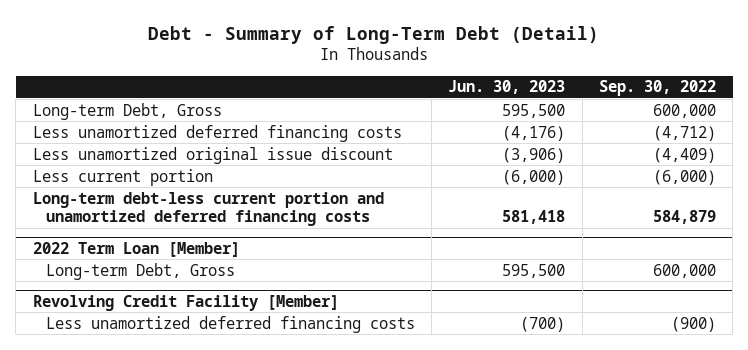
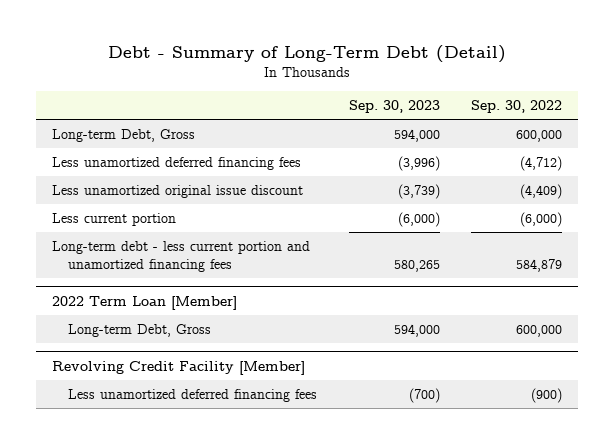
- | Jun. 30, 2023 | Sep. 30, 2022
+ | Sep. 30, 2023 | Sep. 30, 2022
- Less unamortized deferred financing costs | (4,176) | (4,712)
+ Less unamortized deferred financing fees | (3,996) | (4,712)
- Long-term debt-less current portion and unamortized deferred financing costs | 581,418 | 584,879
+ Long-term debt - less current portion and unamortized financing fees | 580,265 | 584,879
@ Revolving Credit Facility [Member]
- Less unamortized deferred financing costs | (700) | (900)
+ Less unamortized deferred financing fees | (700) | (900)

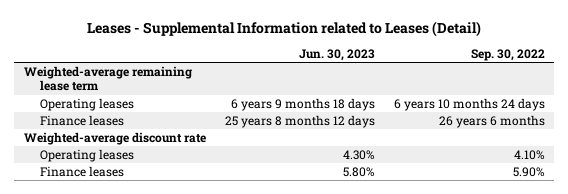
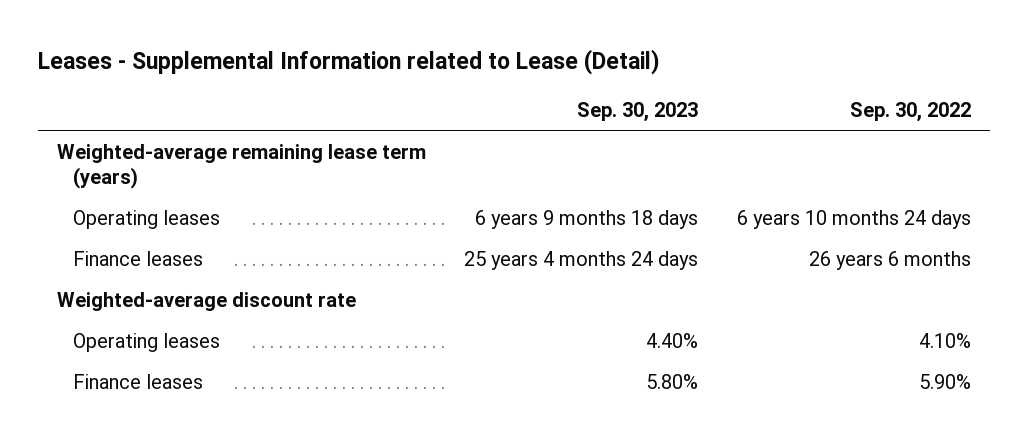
- Leases - Supplemental Information related to Leases (Detail)
+ Leases - Supplemental Information related to Lease (Detail)
- | Jun. 30, 2023 | Sep. 30, 2022
+ | Sep. 30, 2023 | Sep. 30, 2022
- Weighted-average remaining lease term
+ Weighted-average remaining lease term (years)

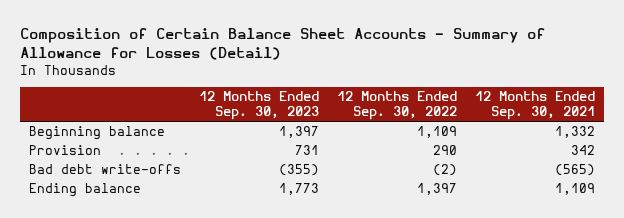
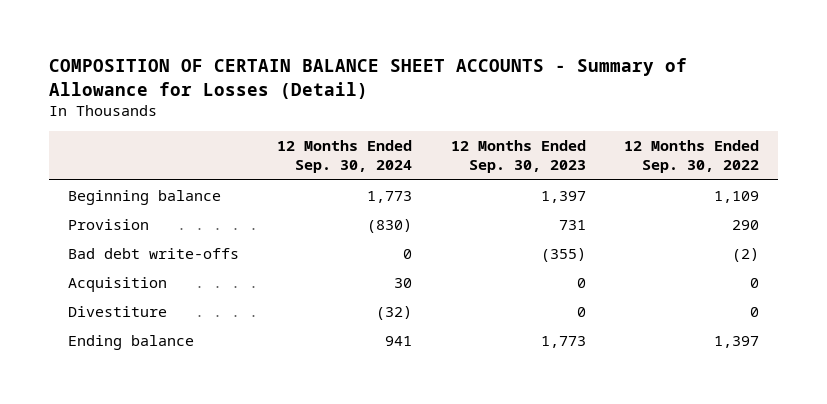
- Composition of Certain Balance Sheet Accounts - Summary of Allowance for Losses (Detail)
+ COMPOSITION OF CERTAIN BALANCE SHEET ACCOUNTS - Summary of Allowance for Losses (Detail)
- | 12 Months Ended Sep. 30, 2023 | 12 Months Ended Sep. 30, 2022 | 12 Months Ended Sep. 30, 2021
+ | 12 Months Ended Sep. 30, 2024 | 12 Months Ended Sep. 30, 2023 | 12 Months Ended Sep. 30, 2022
+ Acquisition | 30 | 0 | 0
+ Divestiture | (32) | 0 | 0

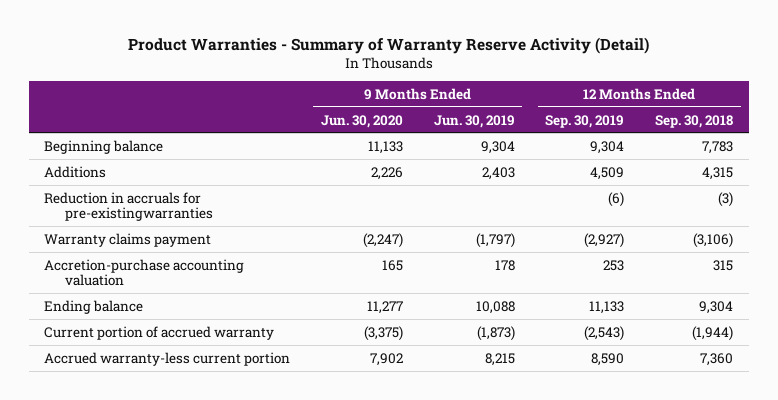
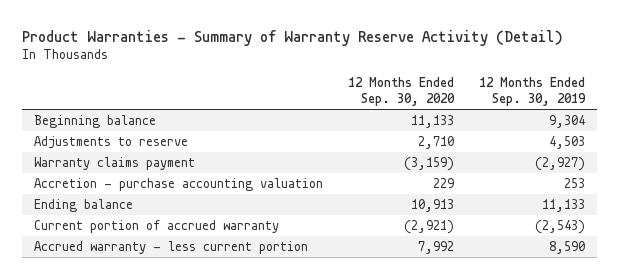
- | 9 Months Ended Jun. 30, 2020 | 9 Months Ended Jun. 30, 2019 | 12 Months Ended Sep. 30, 2019 | 12 Months Ended Sep. 30, 2018
+ | 12 Months Ended Sep. 30, 2020 | 12 Months Ended Sep. 30, 2019
- Additions | 2,226 | 2,403 | 4,509 | 4,315
- Reduction in accruals for pre-existingwarranties | | | (6) | (3)
+ Adjustments to reserve | 2,710 | 4,503
- Accretion-purchase accounting valuation | 165 | 178 | 253 | 315
+ Accretion - purchase accounting valuation | 229 | 253
- Accrued warranty-less current portion | 7,902 | 8,215 | 8,590 | 7,360
+ Accrued warranty - less current portion | 7,992 | 8,590

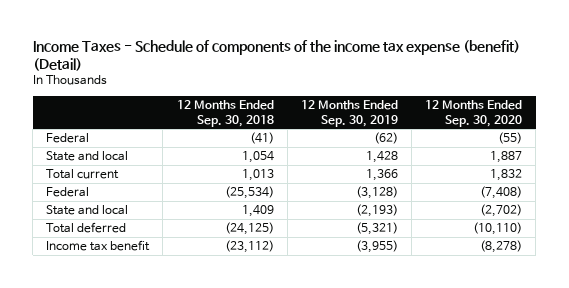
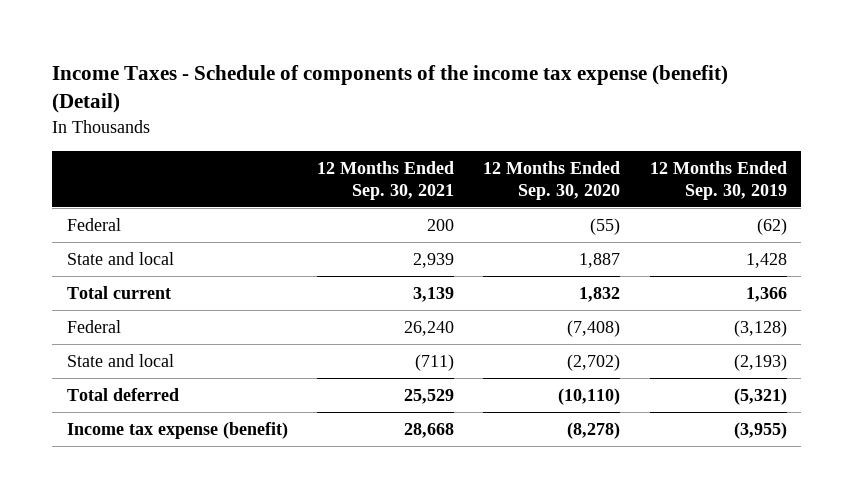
- | 12 Months Ended Sep. 30, 2018 | 12 Months Ended Sep. 30, 2019 | 12 Months Ended Sep. 30, 2020
+ | 12 Months Ended Sep. 30, 2021 | 12 Months Ended Sep. 30, 2020 | 12 Months Ended Sep. 30, 2019
- Income tax benefit | (23,112) | (3,955) | (8,278)
+ Income tax expense (benefit) | 28,668 | (8,278) | (3,955)

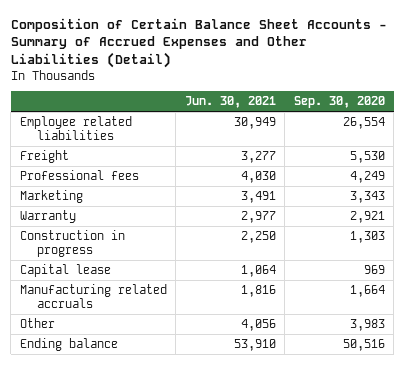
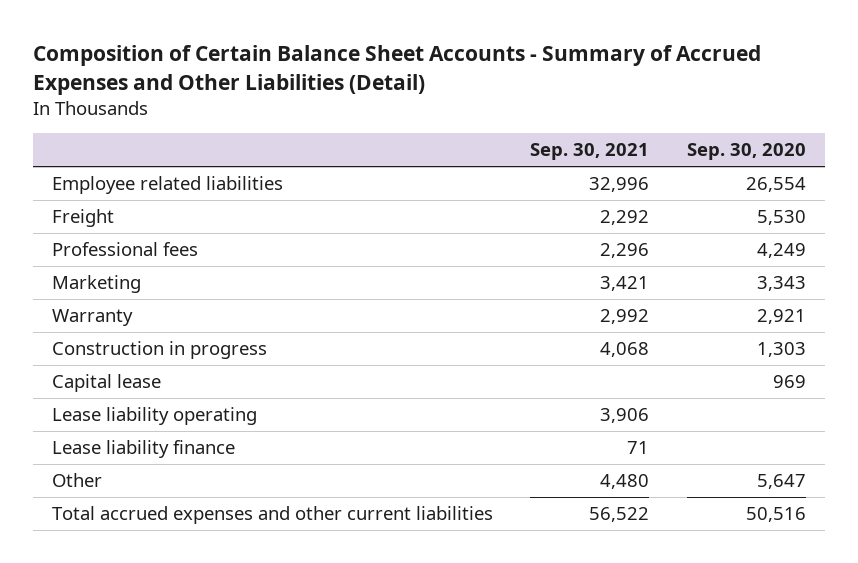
- | Jun. 30, 2021 | Sep. 30, 2020
+ | Sep. 30, 2021 | Sep. 30, 2020
- Manufacturing related accruals | 1,816 | 1,664
- Other | 4,056 | 3,983
- Ending balance | 53,910 | 50,516
+ Lease liability operating | 3,906 |
+ Lease liability finance | 71 |
+ Other | 4,480 | 5,647
+ Total accrued expenses and other current liabilities | 56,522 | 50,516

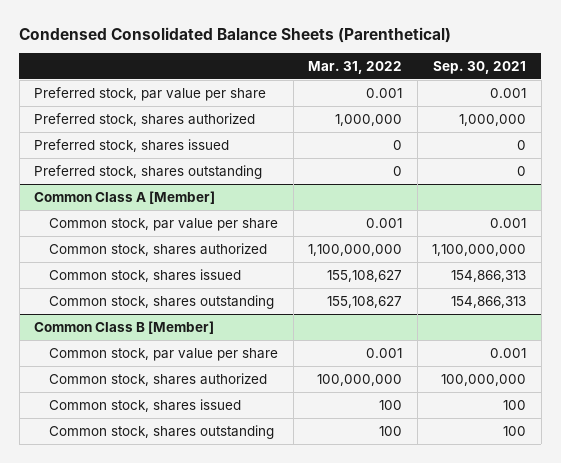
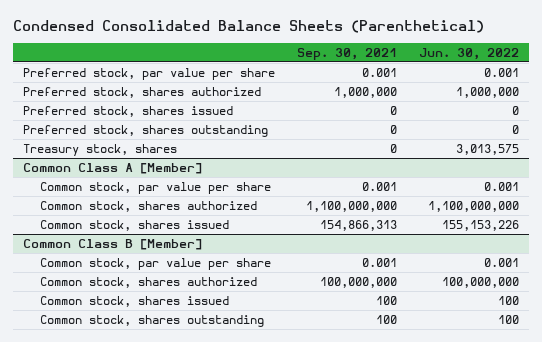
- | Mar. 31, 2022 | Sep. 30, 2021
+ | Sep. 30, 2021 | Jun. 30, 2022
+ Treasury stock, shares | 0 | 3,013,575
@ Common Class A [Member]
- Common stock, shares outstanding | 155,108,627 | 154,866,313

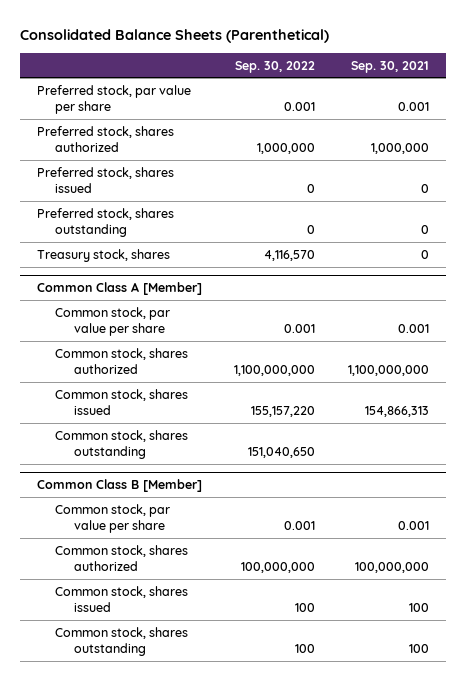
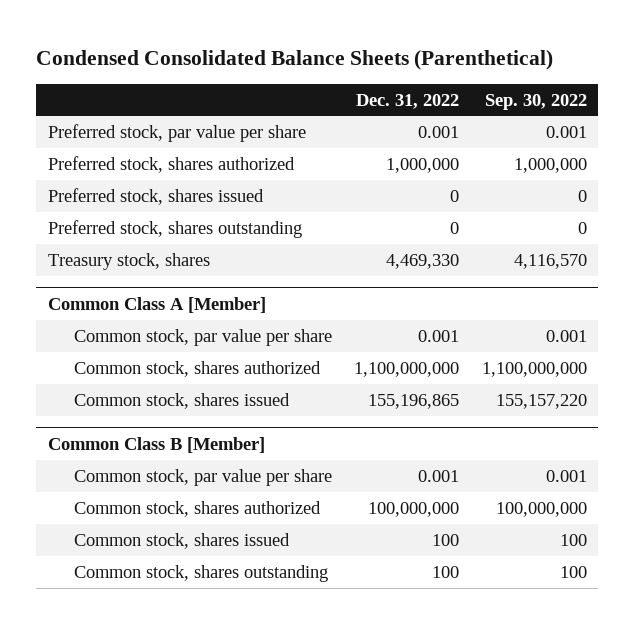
- Consolidated Balance Sheets (Parenthetical)
+ Condensed Consolidated Balance Sheets (Parenthetical)
- | Sep. 30, 2022 | Sep. 30, 2021
+ | Dec. 31, 2022 | Sep. 30, 2022
@ Common Class A [Member]
- Common stock, shares outstanding | 151,040,650 |

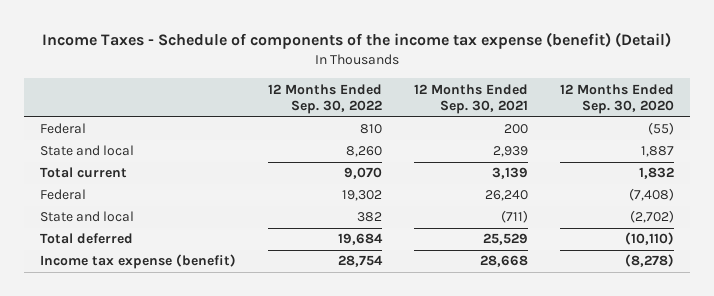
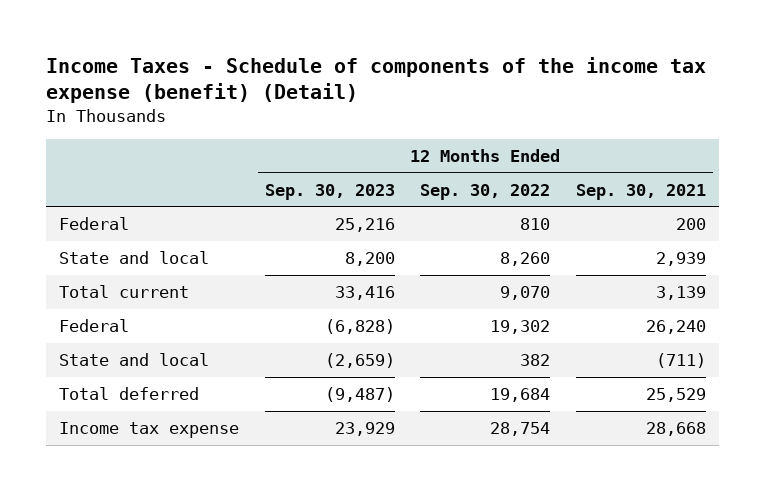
- | 12 Months Ended Sep. 30, 2022 | 12 Months Ended Sep. 30, 2021 | 12 Months Ended Sep. 30, 2020
+ | 12 Months Ended Sep. 30, 2023 | 12 Months Ended Sep. 30, 2022 | 12 Months Ended Sep. 30, 2021
- Income tax expense (benefit) | 28,754 | 28,668 | (8,278)
+ Income tax expense | 23,929 | 28,754 | 28,668

